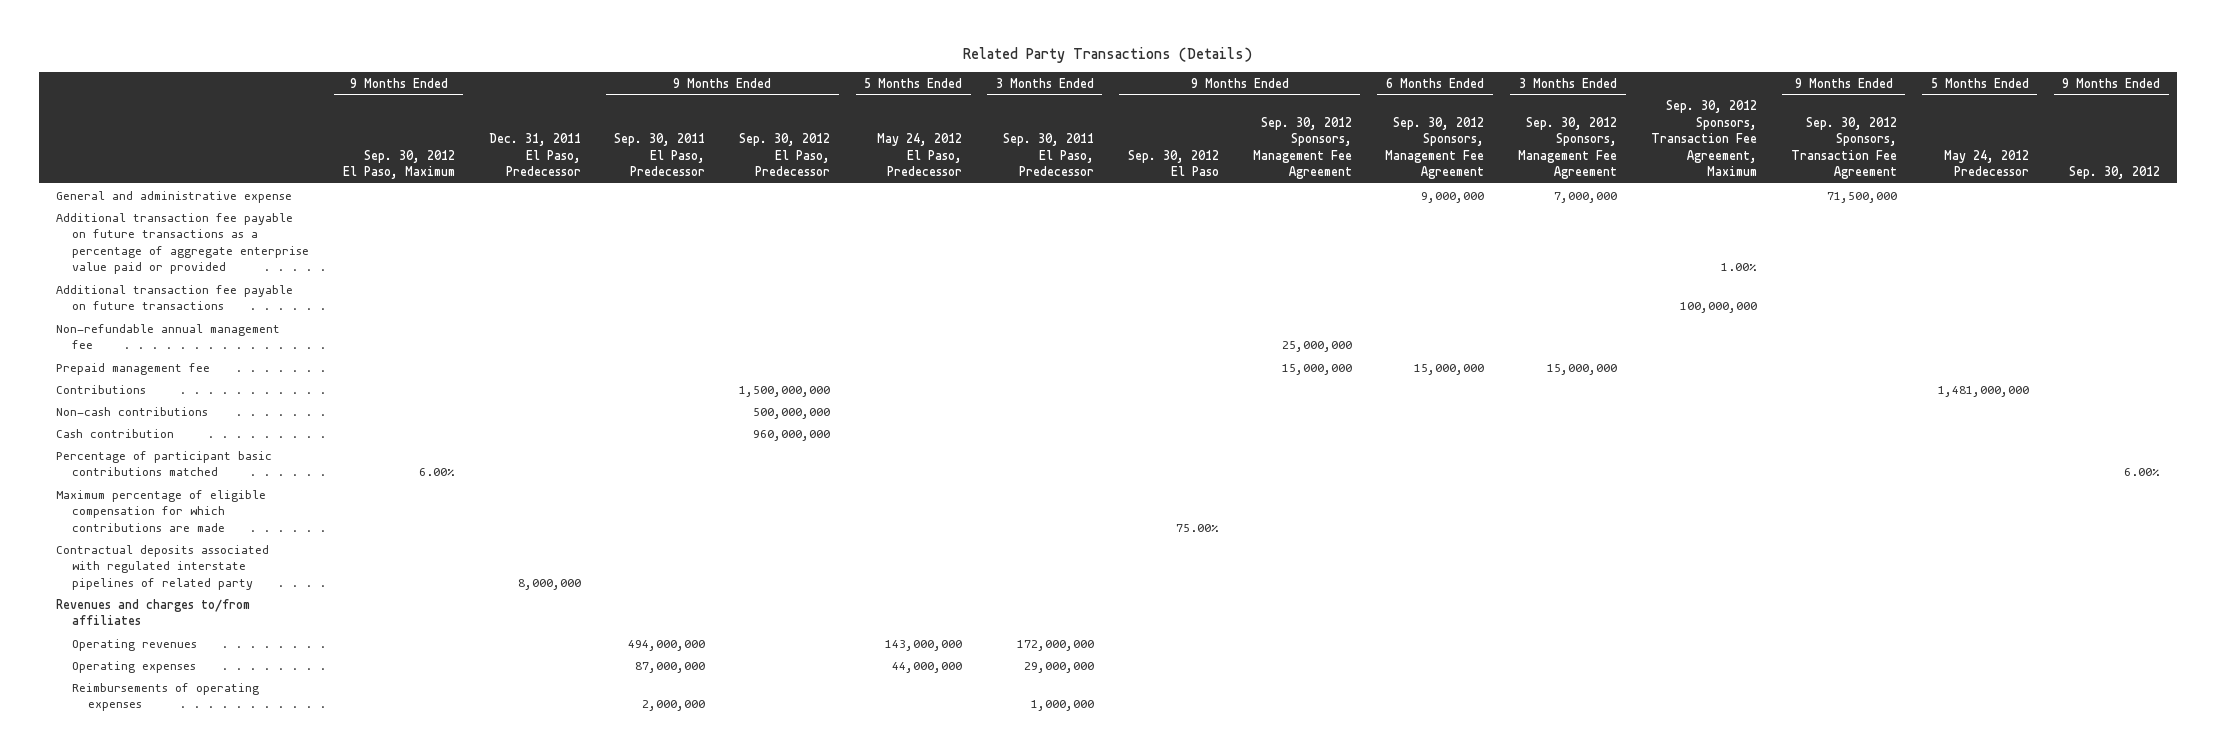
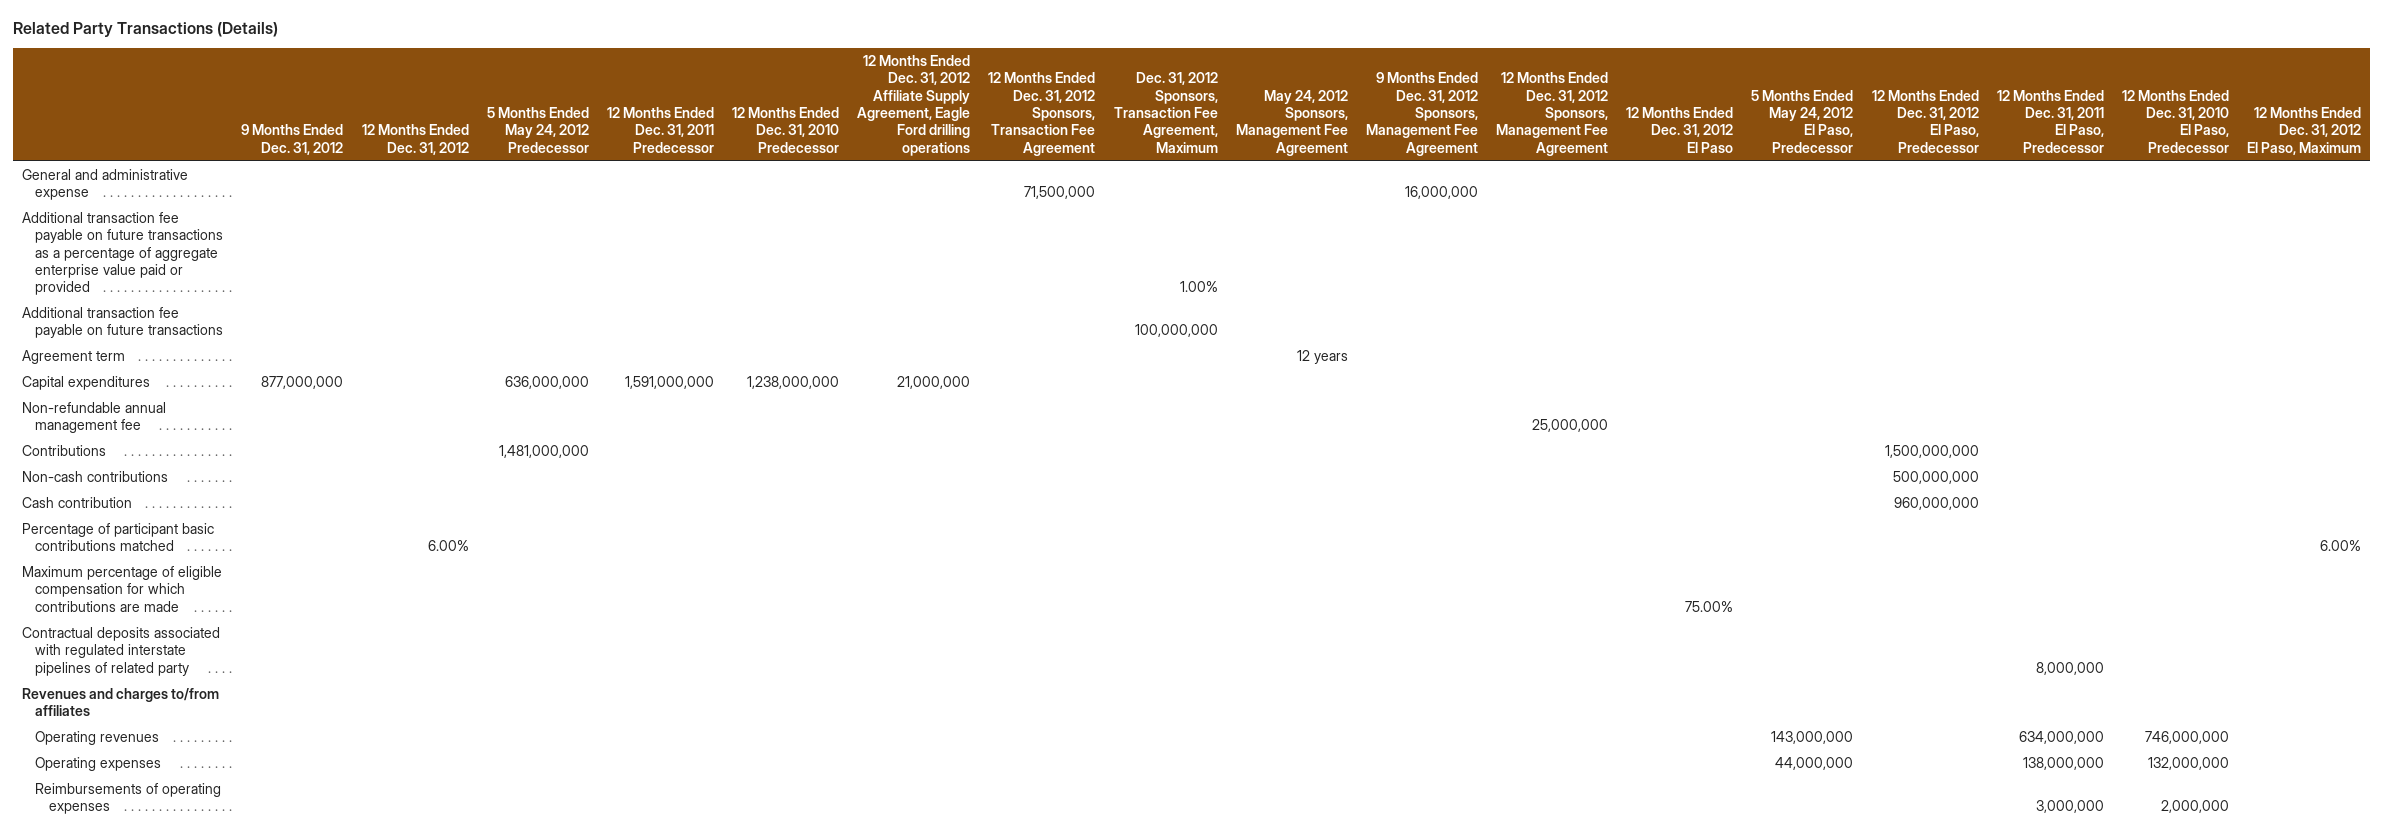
- | 9 Months Ended Sep. 30, 2012 El Paso, Maximum | Dec. 31, 2011 El Paso, Predecessor | 9 Months Ended Sep. 30, 2011 El Paso, Predecessor | 9 Months Ended Sep. 30, 2012 El Paso, Predecessor | 5 Months Ended May 24, 2012 El Paso, Predecessor | 3 Months Ended Sep. 30, 2011 El Paso, Predecessor | 9 Months Ended Sep. 30, 2012 El Paso | 9 Months Ended Sep. 30, 2012 Sponsors, Management Fee Agreement | 6 Months Ended Sep. 30, 2012 Sponsors, Management Fee Agreement | 3 Months Ended Sep. 30, 2012 Sponsors, Management Fee Agreement | Sep. 30, 2012 Sponsors, Transaction Fee Agreement, Maximum | 9 Months Ended Sep. 30, 2012 Sponsors, Transaction Fee Agreement | 5 Months Ended May 24, 2012 Predecessor | 9 Months Ended Sep. 30, 2012
+ | 9 Months Ended Dec. 31, 2012 | 12 Months Ended Dec. 31, 2012 | 5 Months Ended May 24, 2012 Predecessor | 12 Months Ended Dec. 31, 2011 Predecessor | 12 Months Ended Dec. 31, 2010 Predecessor | 12 Months Ended Dec. 31, 2012 Affiliate Supply Agreement, Eagle Ford drilling operations | 12 Months Ended Dec. 31, 2012 Sponsors, Transaction Fee Agreement | Dec. 31, 2012 Sponsors, Transaction Fee Agreement, Maximum | May 24, 2012 Sponsors, Management Fee Agreement | 9 Months Ended Dec. 31, 2012 Sponsors, Management Fee Agreement | 12 Months Ended Dec. 31, 2012 Sponsors, Management Fee Agreement | 12 Months Ended Dec. 31, 2012 El Paso | 5 Months Ended May 24, 2012 El Paso, Predecessor | 12 Months Ended Dec. 31, 2012 El Paso, Predecessor | 12 Months Ended Dec. 31, 2011 El Paso, Predecessor | 12 Months Ended Dec. 31, 2010 El Paso, Predecessor | 12 Months Ended Dec. 31, 2012 El Paso, Maximum
+ Agreement term | | | | | | | | | 12 years | | | | | | | |
+ Capital expenditures | 877,000,000 | | 636,000,000 | 1,591,000,000 | 1,238,000,000 | 21,000,000 | | | | | | | | | | |
- Prepaid management fee | | | | | | | | 15,000,000 | 15,000,000 | 15,000,000 | | | |

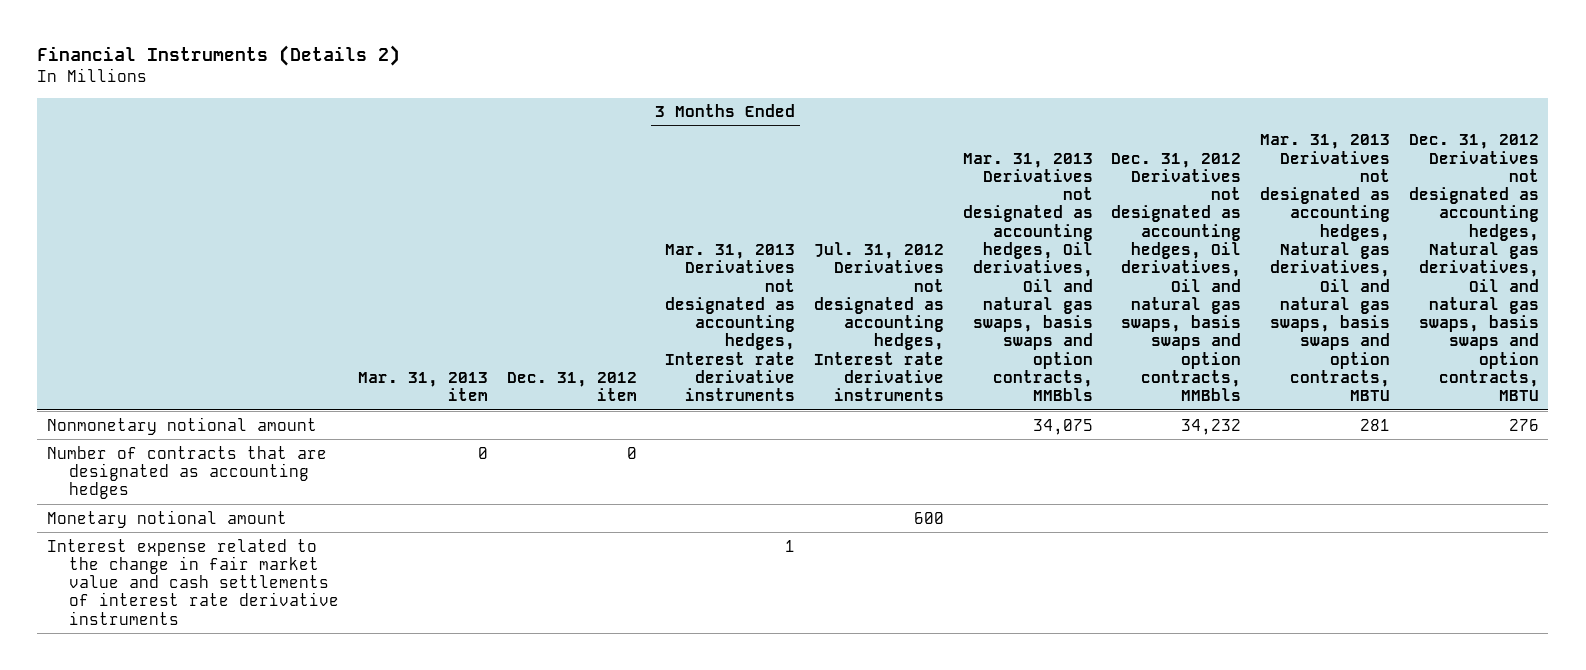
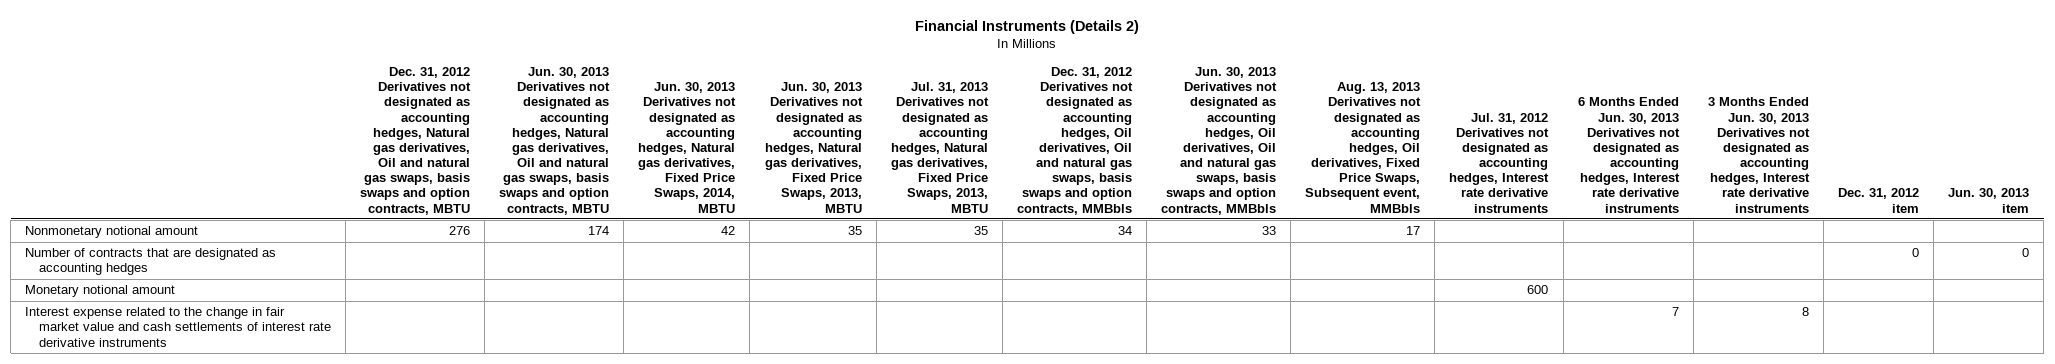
- | Mar. 31, 2013 item | Dec. 31, 2012 item | 3 Months Ended Mar. 31, 2013 Derivatives not designated as accounting hedges, Interest rate derivative instruments | Jul. 31, 2012 Derivatives not designated as accounting hedges, Interest rate derivative instruments | Mar. 31, 2013 Derivatives not designated as accounting hedges, Oil derivatives, Oil and natural gas swaps, basis swaps and option contracts, MMBbls | Dec. 31, 2012 Derivatives not designated as accounting hedges, Oil derivatives, Oil and natural gas swaps, basis swaps and option contracts, MMBbls | Mar. 31, 2013 Derivatives not designated as accounting hedges, Natural gas derivatives, Oil and natural gas swaps, basis swaps and option contracts, MBTU | Dec. 31, 2012 Derivatives not designated as accounting hedges, Natural gas derivatives, Oil and natural gas swaps, basis swaps and option contracts, MBTU
+ | Dec. 31, 2012 Derivatives not designated as accounting hedges, Natural gas derivatives, Oil and natural gas swaps, basis swaps and option contracts, MBTU | Jun. 30, 2013 Derivatives not designated as accounting hedges, Natural gas derivatives, Oil and natural gas swaps, basis swaps and option contracts, MBTU | Jun. 30, 2013 Derivatives not designated as accounting hedges, Natural gas derivatives, Fixed Price Swaps, 2014, MBTU | Jun. 30, 2013 Derivatives not designated as accounting hedges, Natural gas derivatives, Fixed Price Swaps, 2013, MBTU | Jul. 31, 2013 Derivatives not designated as accounting hedges, Natural gas derivatives, Fixed Price Swaps, 2013, MBTU | Dec. 31, 2012 Derivatives not designated as accounting hedges, Oil derivatives, Oil and natural gas swaps, basis swaps and option contracts, MMBbls | Jun. 30, 2013 Derivatives not designated as accounting hedges, Oil derivatives, Oil and natural gas swaps, basis swaps and option contracts, MMBbls | Aug. 13, 2013 Derivatives not designated as accounting hedges, Oil derivatives, Fixed Price Swaps, Subsequent event, MMBbls | Jul. 31, 2012 Derivatives not designated as accounting hedges, Interest rate derivative instruments | 6 Months Ended Jun. 30, 2013 Derivatives not designated as accounting hedges, Interest rate derivative instruments | 3 Months Ended Jun. 30, 2013 Derivatives not designated as accounting hedges, Interest rate derivative instruments | Dec. 31, 2012 item | Jun. 30, 2013 item
- Nonmonetary notional amount | | | | | 34,075 | 34,232 | 281 | 276
+ Nonmonetary notional amount | 276 | 174 | 42 | 35 | 35 | 34 | 33 | 17 | | | | |

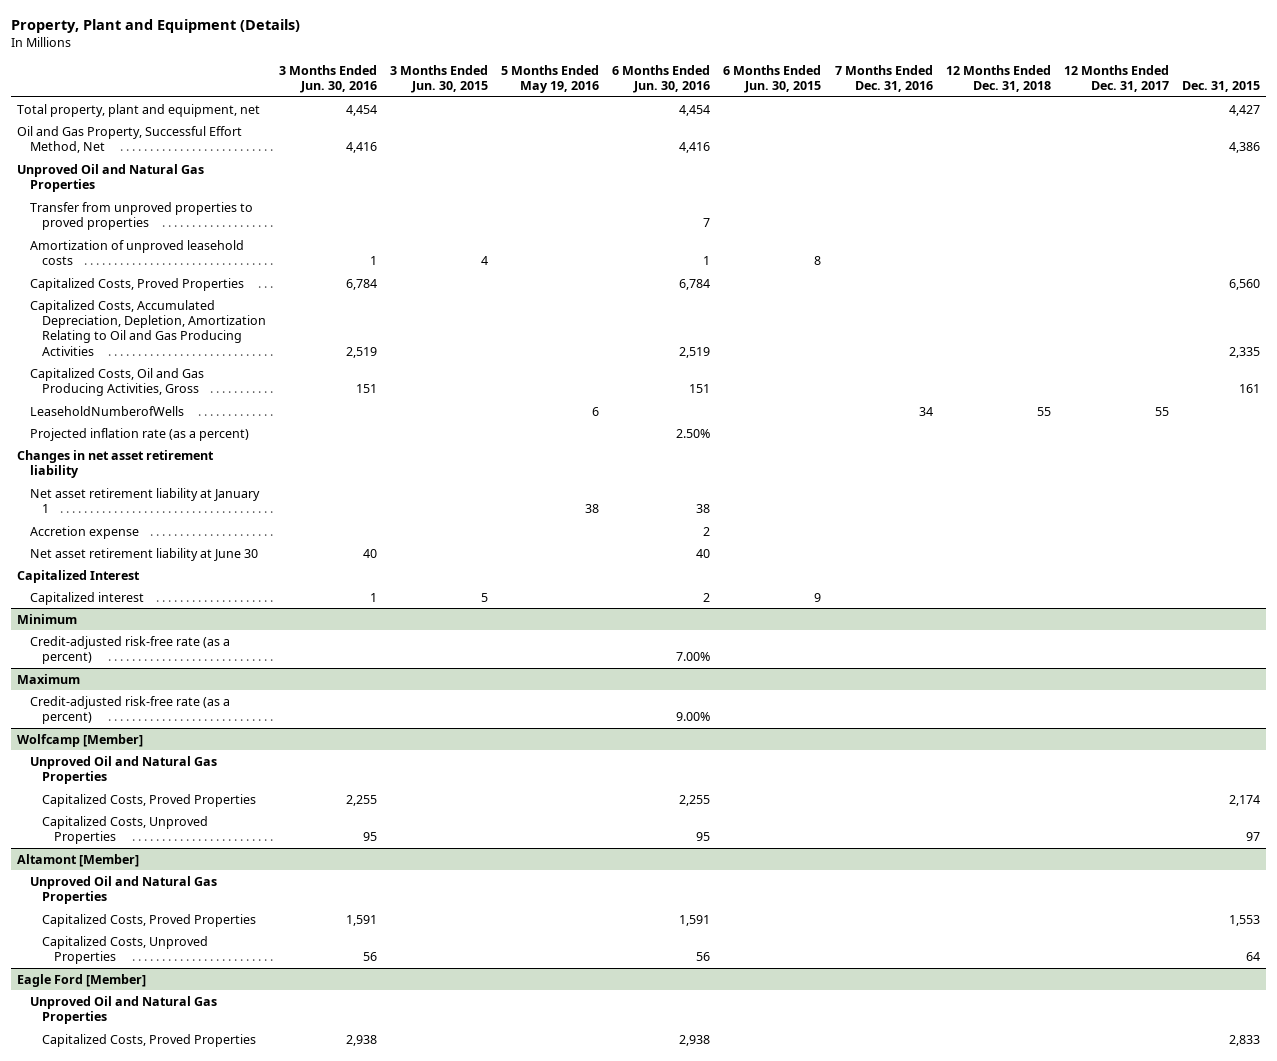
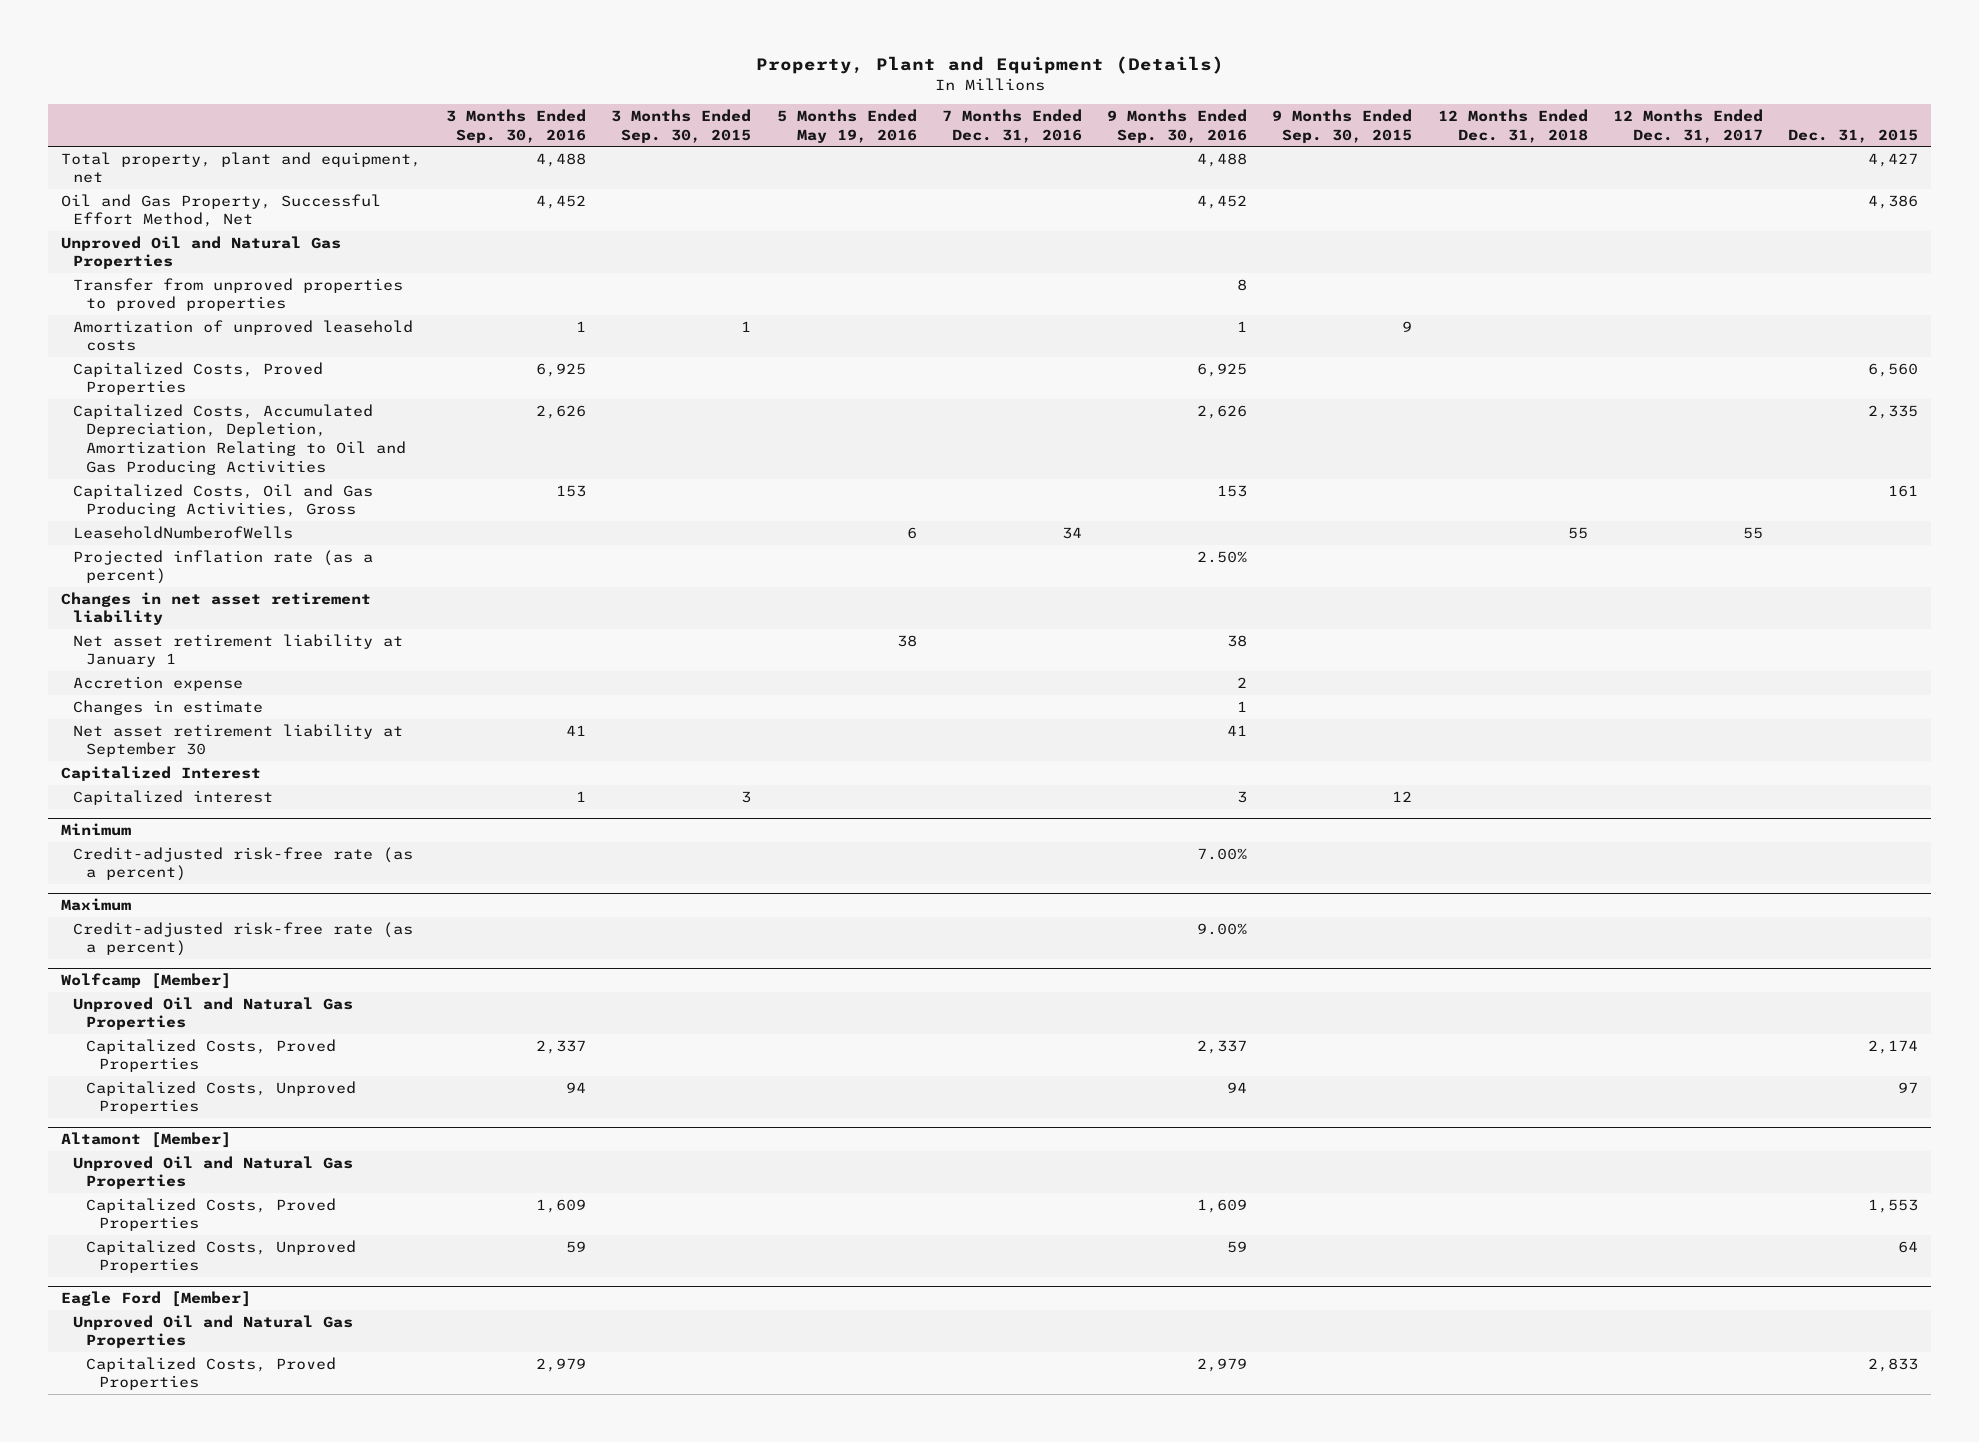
- | 3 Months Ended Jun. 30, 2016 | 3 Months Ended Jun. 30, 2015 | 5 Months Ended May 19, 2016 | 6 Months Ended Jun. 30, 2016 | 6 Months Ended Jun. 30, 2015 | 7 Months Ended Dec. 31, 2016 | 12 Months Ended Dec. 31, 2018 | 12 Months Ended Dec. 31, 2017 | Dec. 31, 2015
+ | 3 Months Ended Sep. 30, 2016 | 3 Months Ended Sep. 30, 2015 | 5 Months Ended May 19, 2016 | 7 Months Ended Dec. 31, 2016 | 9 Months Ended Sep. 30, 2016 | 9 Months Ended Sep. 30, 2015 | 12 Months Ended Dec. 31, 2018 | 12 Months Ended Dec. 31, 2017 | Dec. 31, 2015
- Net asset retirement liability at June 30 | 40 | | | 40 | | | | |
+ Changes in estimate | | | | | 1 | | | |
+ Net asset retirement liability at September 30 | 41 | | | | 41 | | | |

